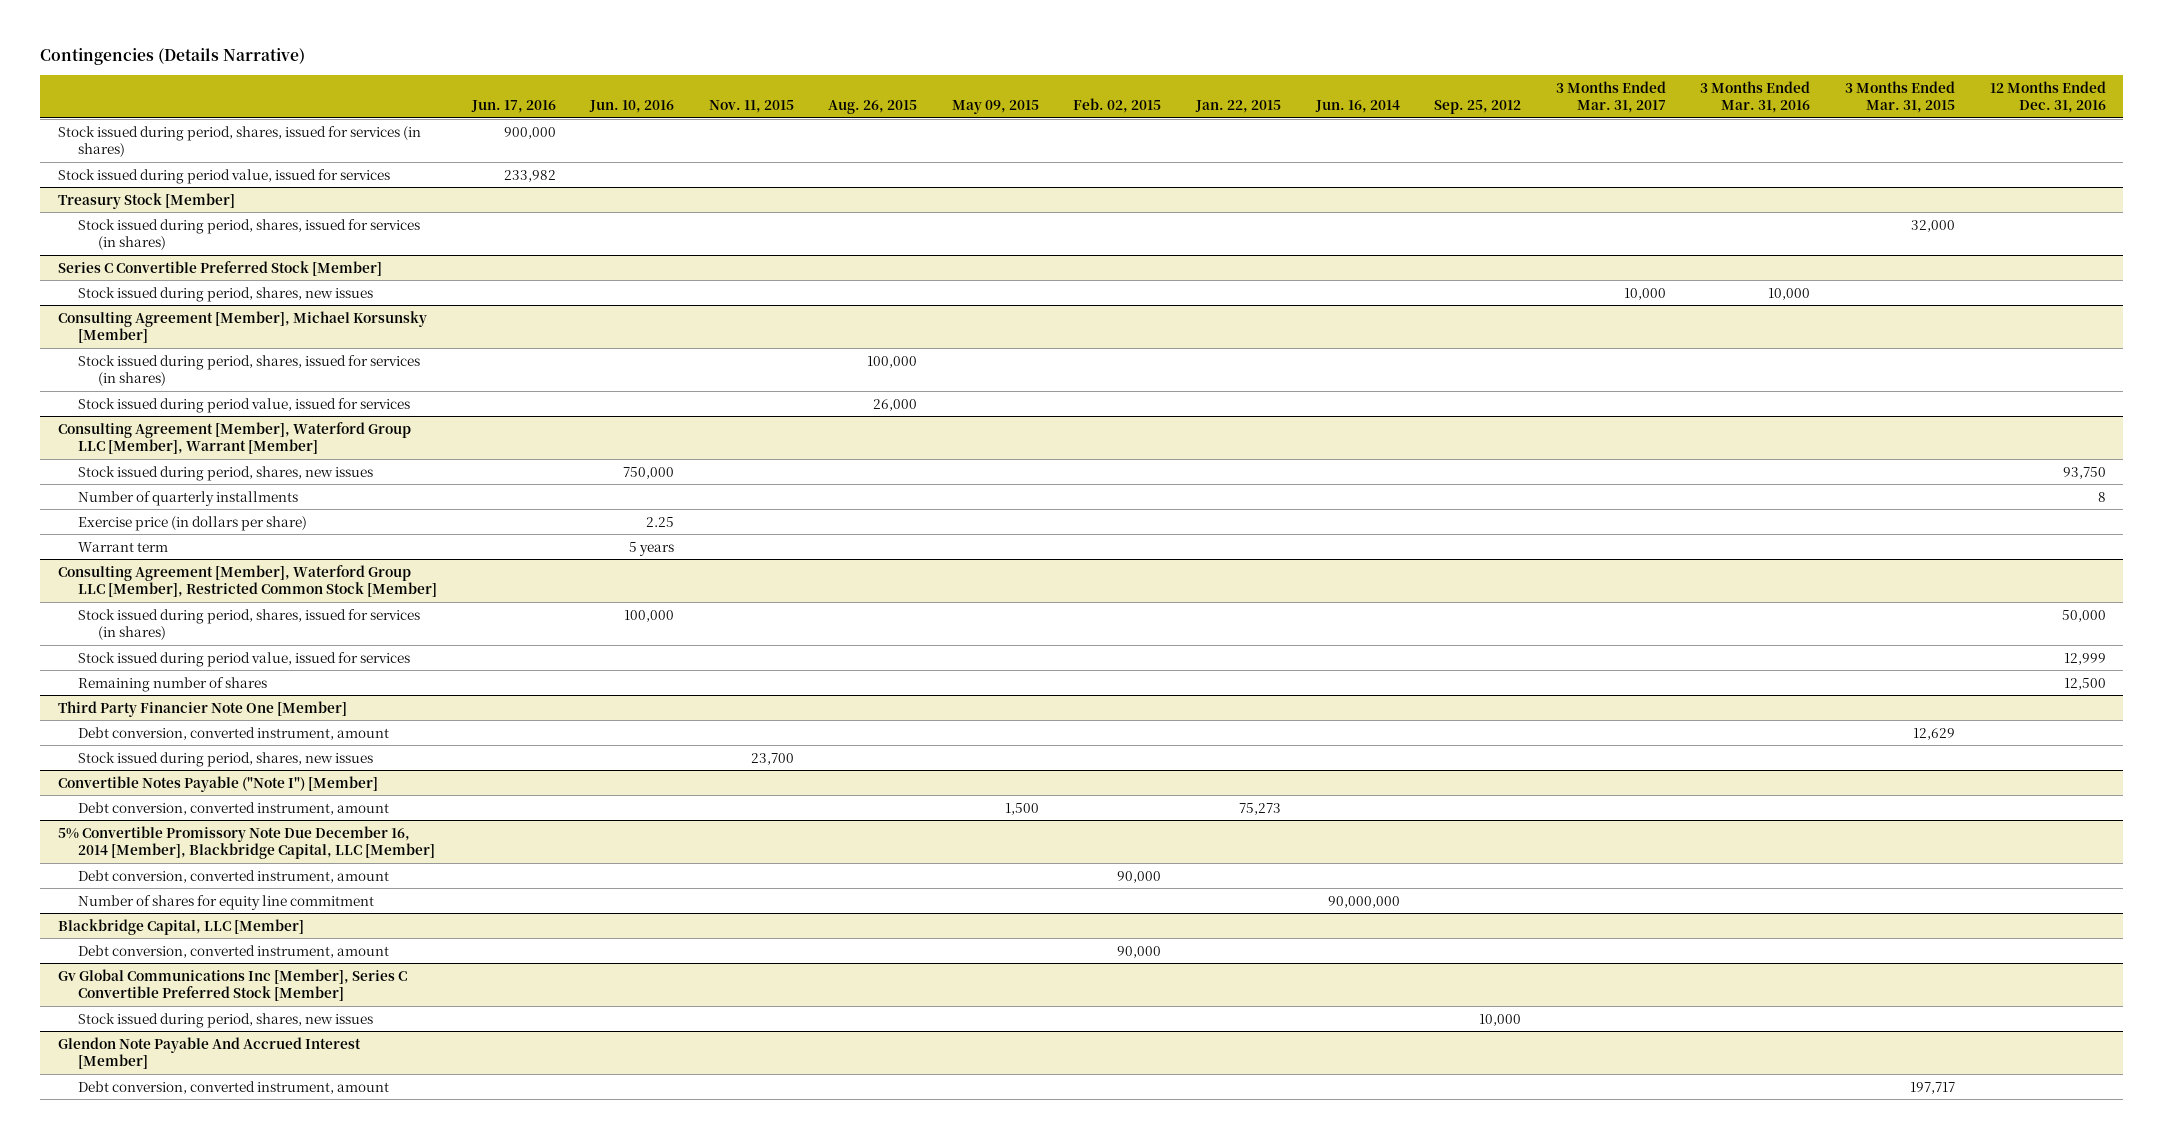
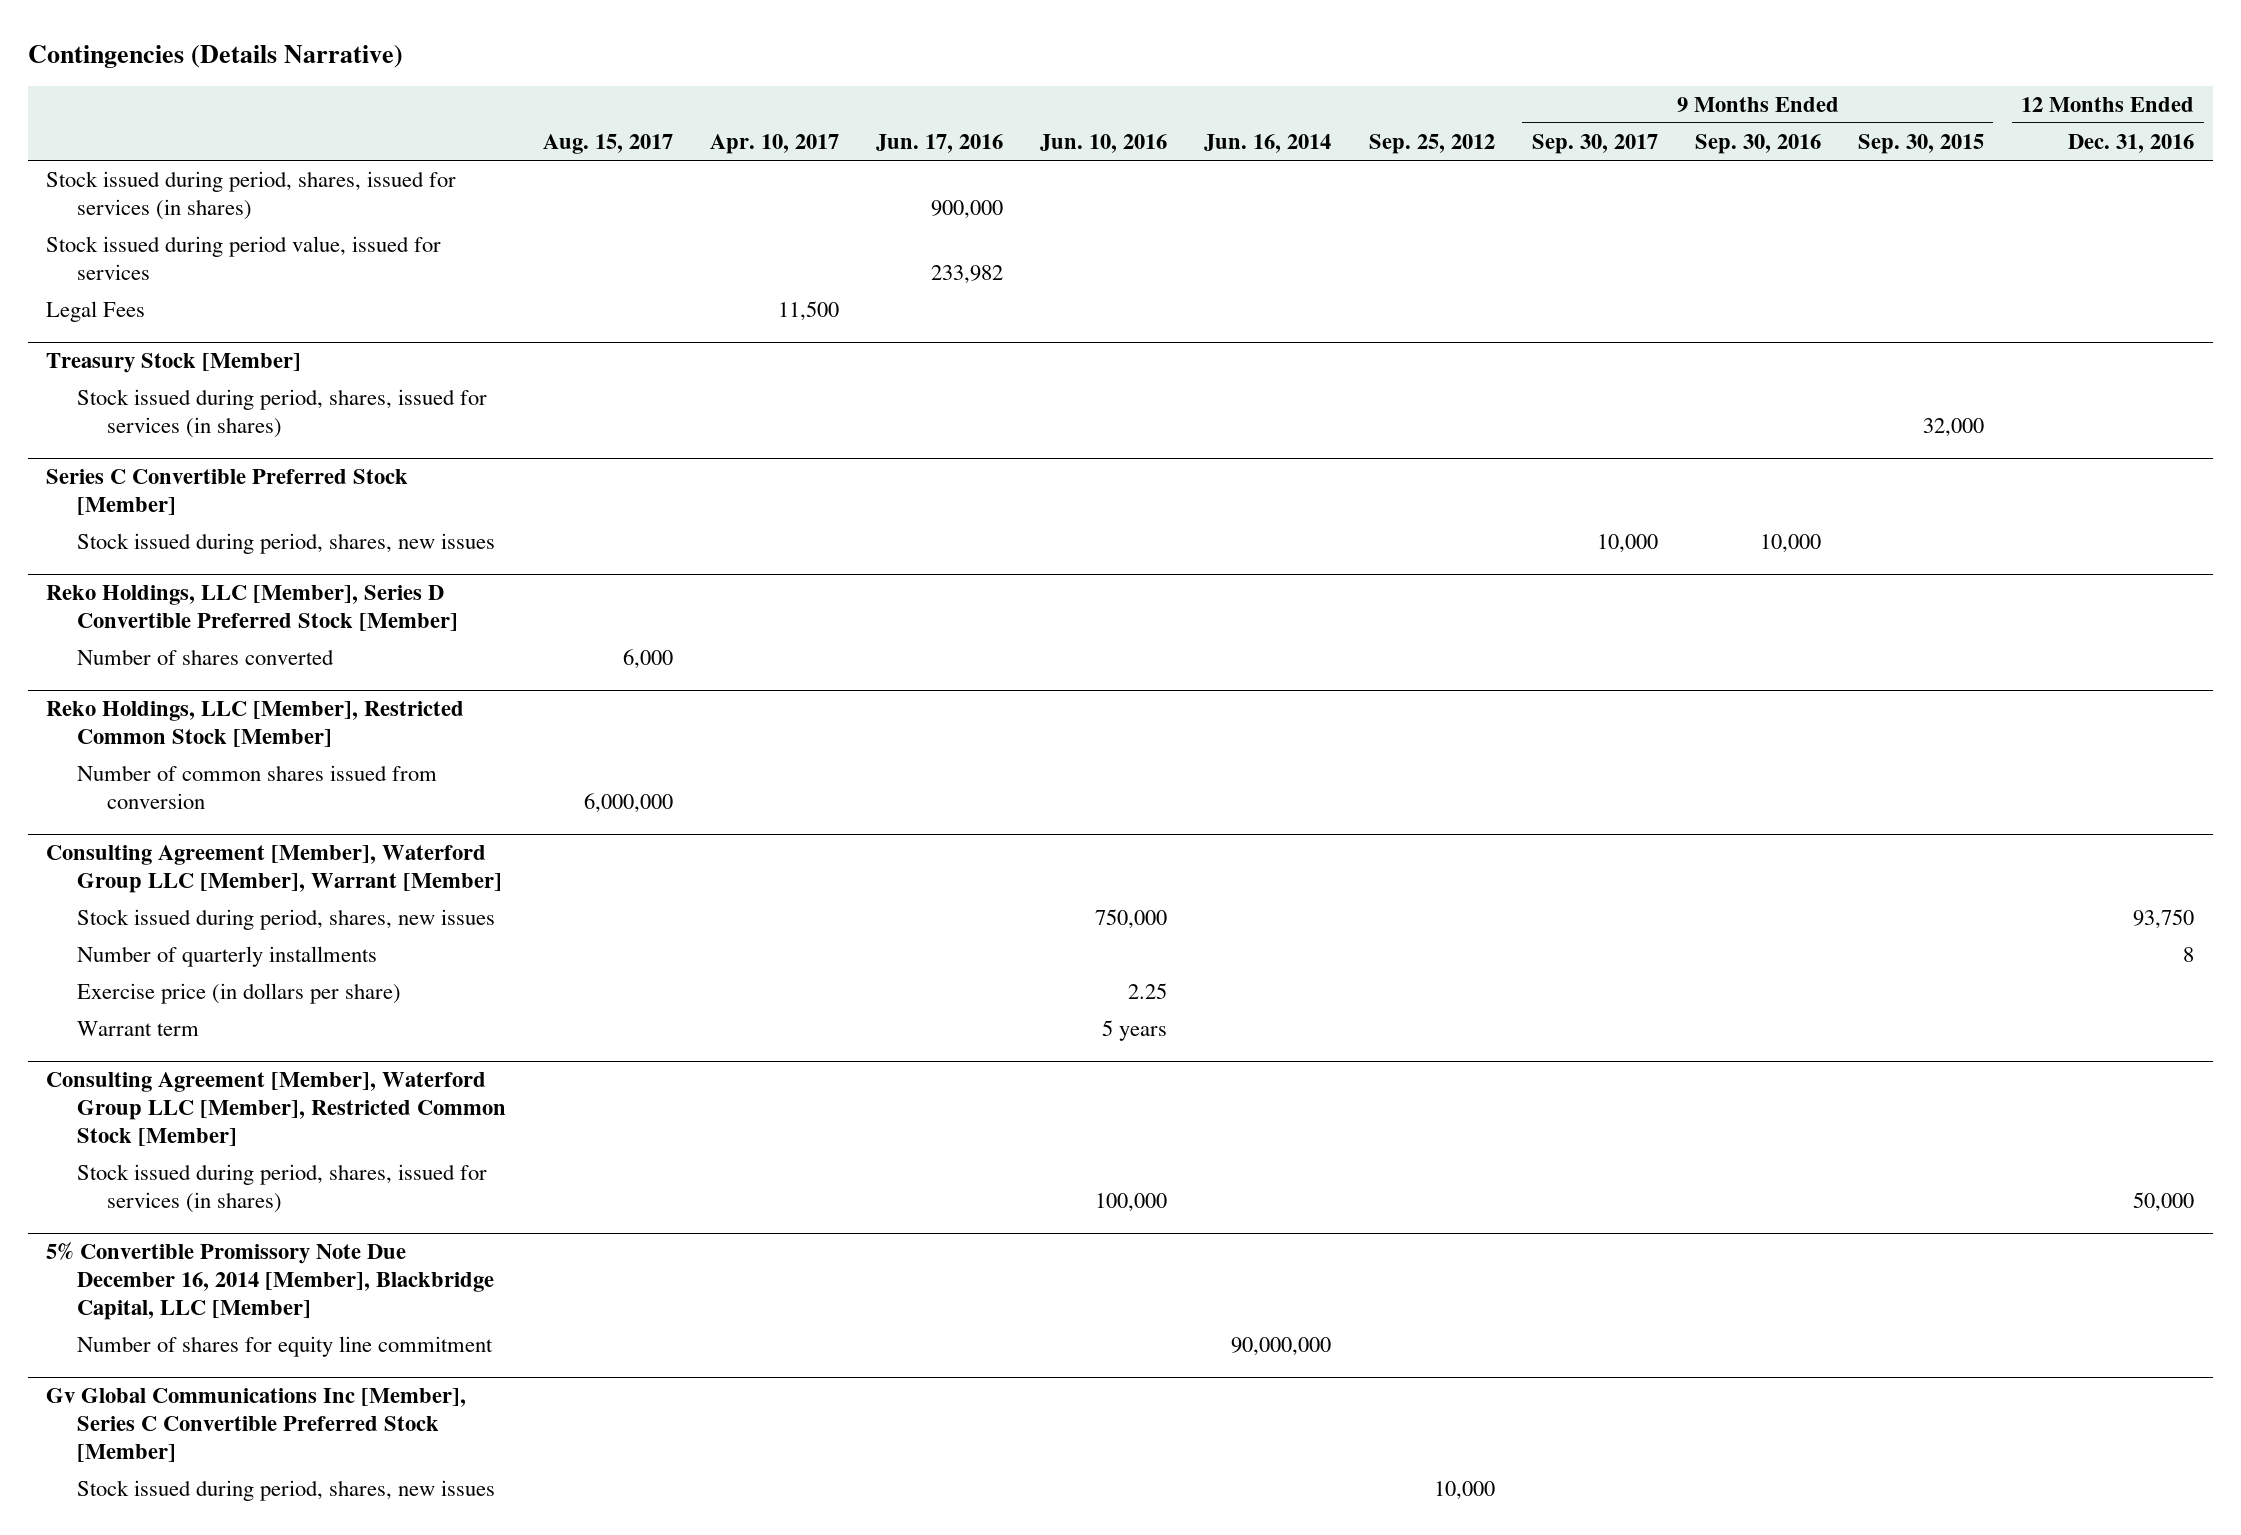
- | Jun. 17, 2016 | Jun. 10, 2016 | Nov. 11, 2015 | Aug. 26, 2015 | May 09, 2015 | Feb. 02, 2015 | Jan. 22, 2015 | Jun. 16, 2014 | Sep. 25, 2012 | 3 Months Ended Mar. 31, 2017 | 3 Months Ended Mar. 31, 2016 | 3 Months Ended Mar. 31, 2015 | 12 Months Ended Dec. 31, 2016
+ | Aug. 15, 2017 | Apr. 10, 2017 | Jun. 17, 2016 | Jun. 10, 2016 | Jun. 16, 2014 | Sep. 25, 2012 | 9 Months Ended Sep. 30, 2017 | 9 Months Ended Sep. 30, 2016 | 9 Months Ended Sep. 30, 2015 | 12 Months Ended Dec. 31, 2016
+ Legal Fees | | 11,500 | | | | | | | |
- Consulting Agreement [Member], Michael Korsunsky [Member]
- Stock issued during period, shares, issued for services (in shares) | | | | 100,000 | | | | | | | | |
- Stock issued during period value, issued for services | | | | 26,000 | | | | | | | | |
+ Reko Holdings, LLC [Member], Series D Convertible Preferred Stock [Member]
+ Number of shares converted | 6,000 | | | | | | | | |
+ Reko Holdings, LLC [Member], Restricted Common Stock [Member]
+ Number of common shares issued from conversion | 6,000,000 | | | | | | | | |
@ Consulting Agreement [Member], Waterford Group LLC [Member], Restricted Common Stock [Member]
- Stock issued during period value, issued for services | | | | | | | | | | | | | 12,999
- Remaining number of shares | | | | | | | | | | | | | 12,500
- Third Party Financier Note One [Member]
- Debt conversion, converted instrument, amount | | | | | | | | | | | | 12,629 |
- Stock issued during period, shares, new issues | | | 23,700 | | | | | | | | | |
- Convertible Notes Payable ("Note I") [Member]
- Debt conversion, converted instrument, amount | | | | | 1,500 | | 75,273 | | | | | |
@ 5% Convertible Promissory Note Due December 16, 2014 [Member], Blackbridge Capital, LLC [Member]
- Debt conversion, converted instrument, amount | | | | | | 90,000 | | | | | | |
- Blackbridge Capital, LLC [Member]
- Debt conversion, converted instrument, amount | | | | | | 90,000 | | | | | | |
- Glendon Note Payable And Accrued Interest [Member]
- Debt conversion, converted instrument, amount | | | | | | | | | | | | 197,717 |

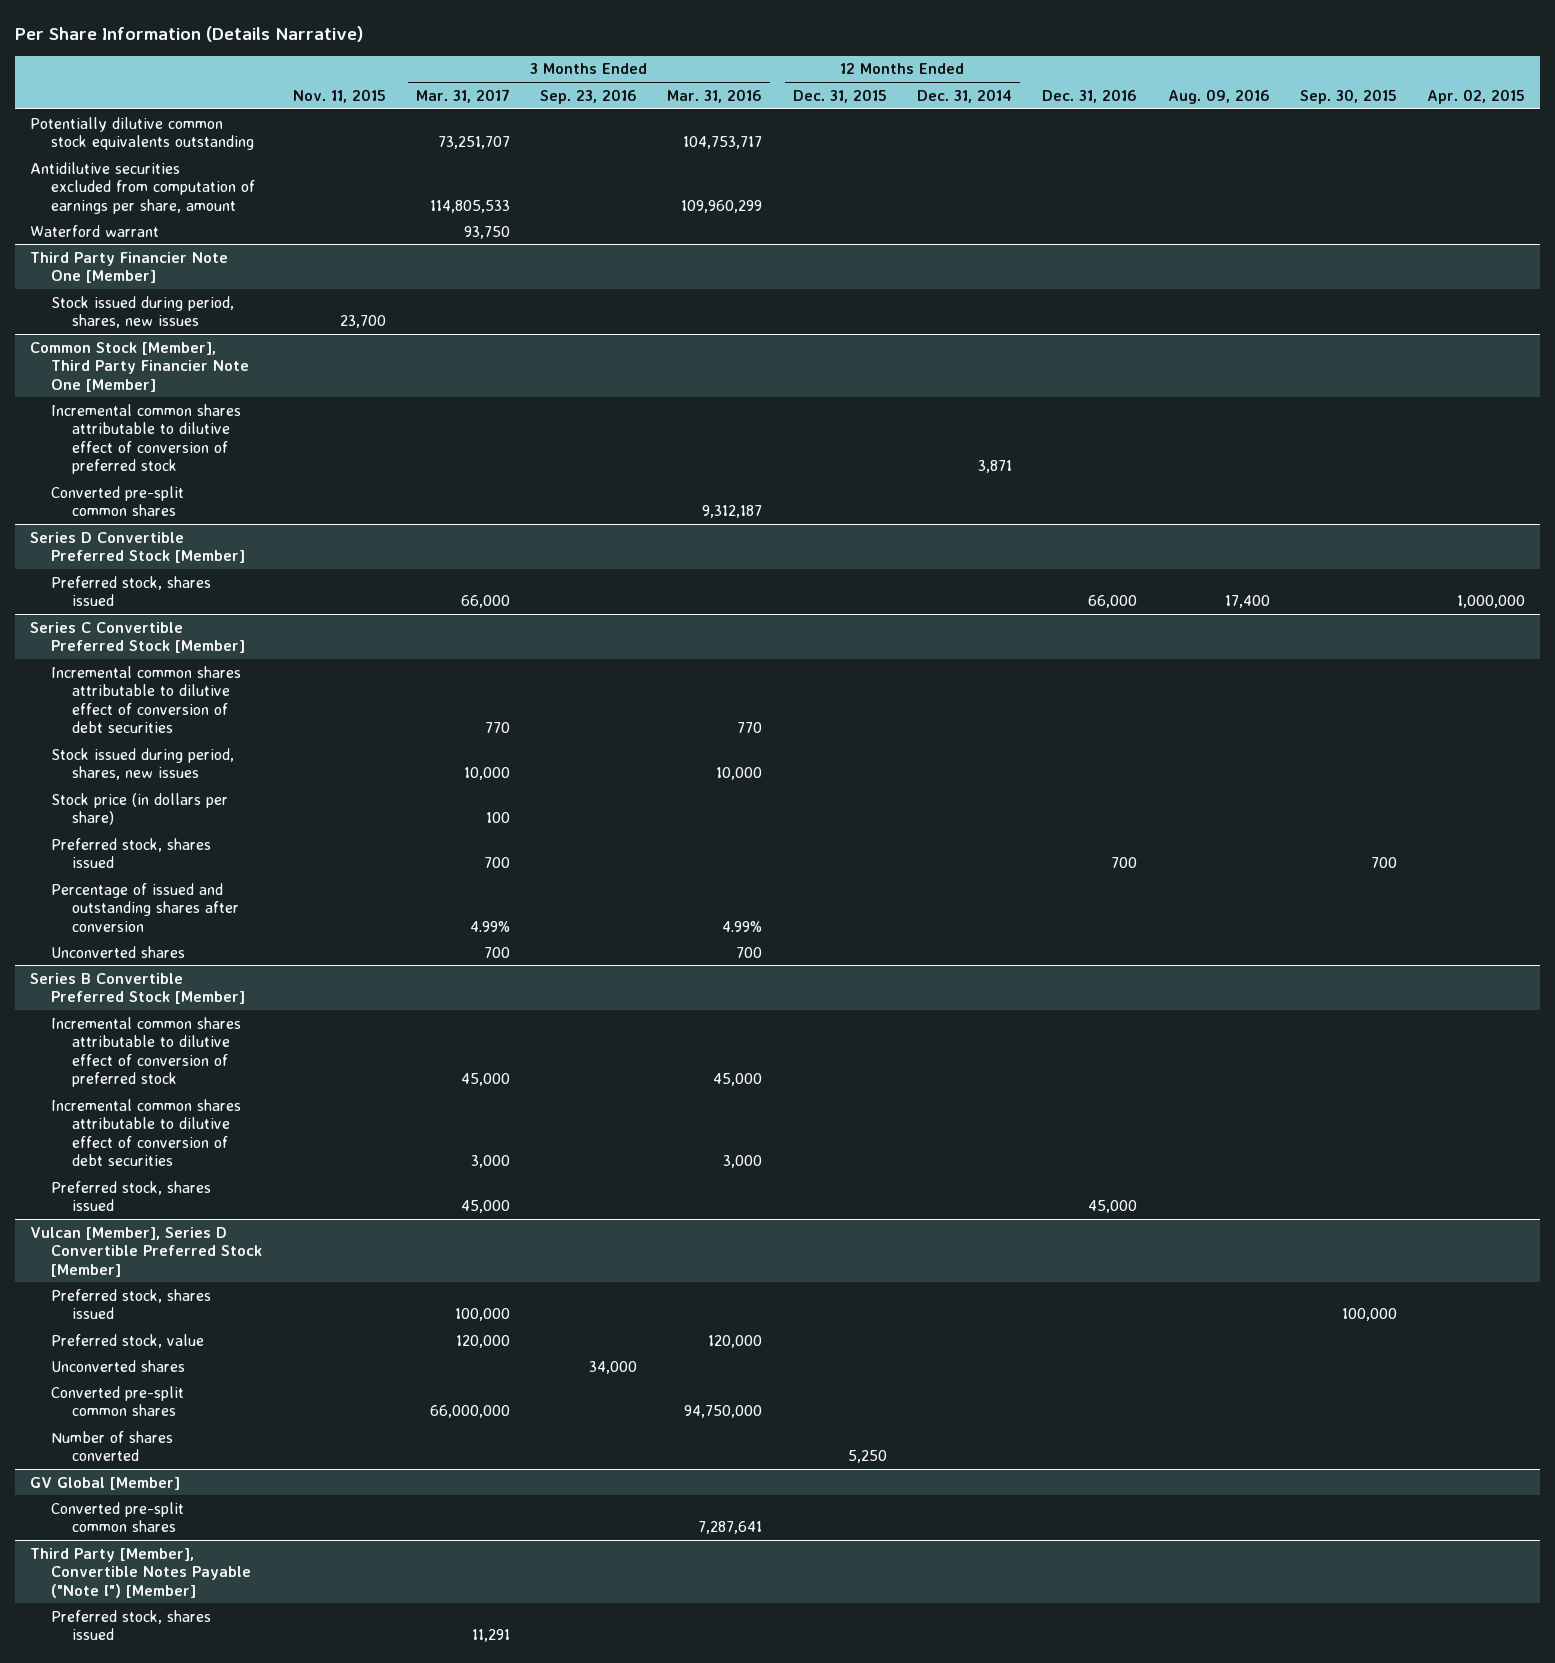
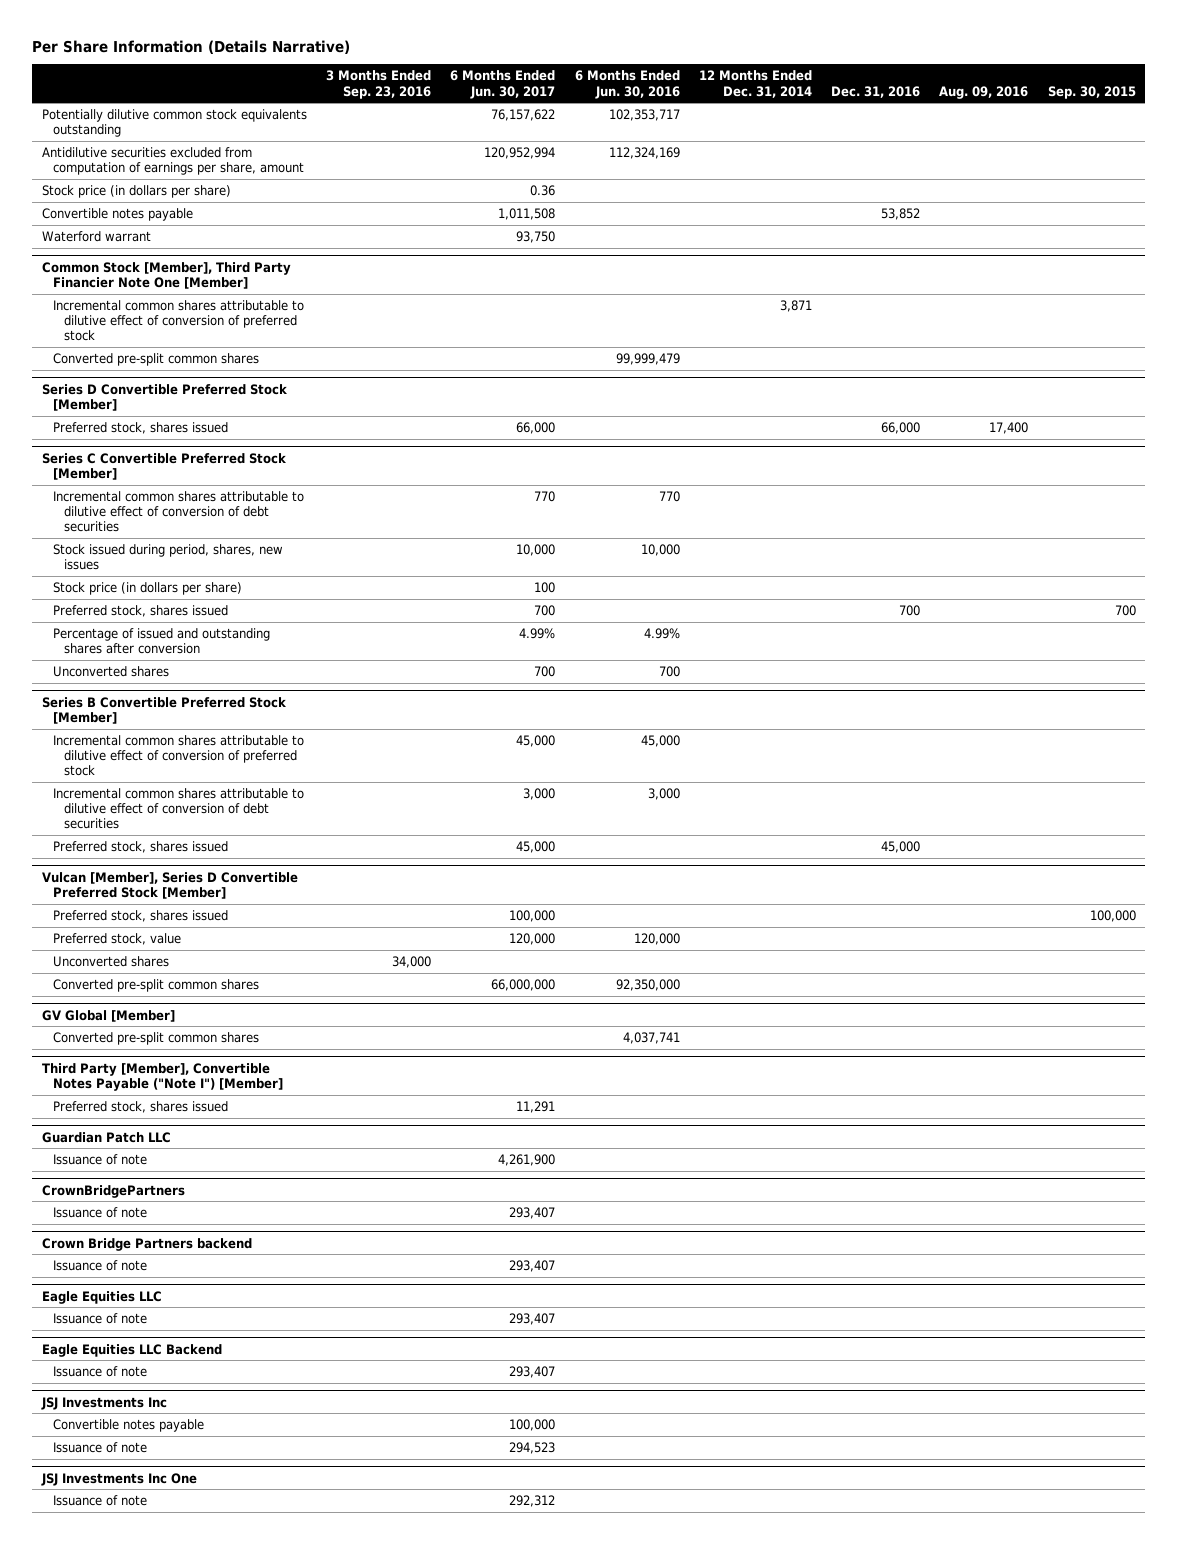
- | Nov. 11, 2015 | 3 Months Ended Mar. 31, 2017 | 3 Months Ended Sep. 23, 2016 | 3 Months Ended Mar. 31, 2016 | 12 Months Ended Dec. 31, 2015 | 12 Months Ended Dec. 31, 2014 | Dec. 31, 2016 | Aug. 09, 2016 | Sep. 30, 2015 | Apr. 02, 2015
+ | 3 Months Ended Sep. 23, 2016 | 6 Months Ended Jun. 30, 2017 | 6 Months Ended Jun. 30, 2016 | 12 Months Ended Dec. 31, 2014 | Dec. 31, 2016 | Aug. 09, 2016 | Sep. 30, 2015
+ Stock price (in dollars per share) | | 0.36 | | | | |
+ Convertible notes payable | | 1,011,508 | | | 53,852 | |
- Third Party Financier Note One [Member]
- Stock issued during period, shares, new issues | 23,700 | | | | | | | | |
@ Vulcan [Member], Series D Convertible Preferred Stock [Member]
- Number of shares converted | | | | | 5,250 | | | | |
+ Guardian Patch LLC
+ Issuance of note | | 4,261,900 | | | | |
+ CrownBridgePartners
+ Issuance of note | | 293,407 | | | | |
+ Crown Bridge Partners backend
+ Issuance of note | | 293,407 | | | | |
+ Eagle Equities LLC
+ Issuance of note | | 293,407 | | | | |
+ Eagle Equities LLC Backend
+ Issuance of note | | 293,407 | | | | |
+ JSJ Investments Inc
+ Convertible notes payable | | 100,000 | | | | |
+ Issuance of note | | 294,523 | | | | |
+ JSJ Investments Inc One
+ Issuance of note | | 292,312 | | | | |

